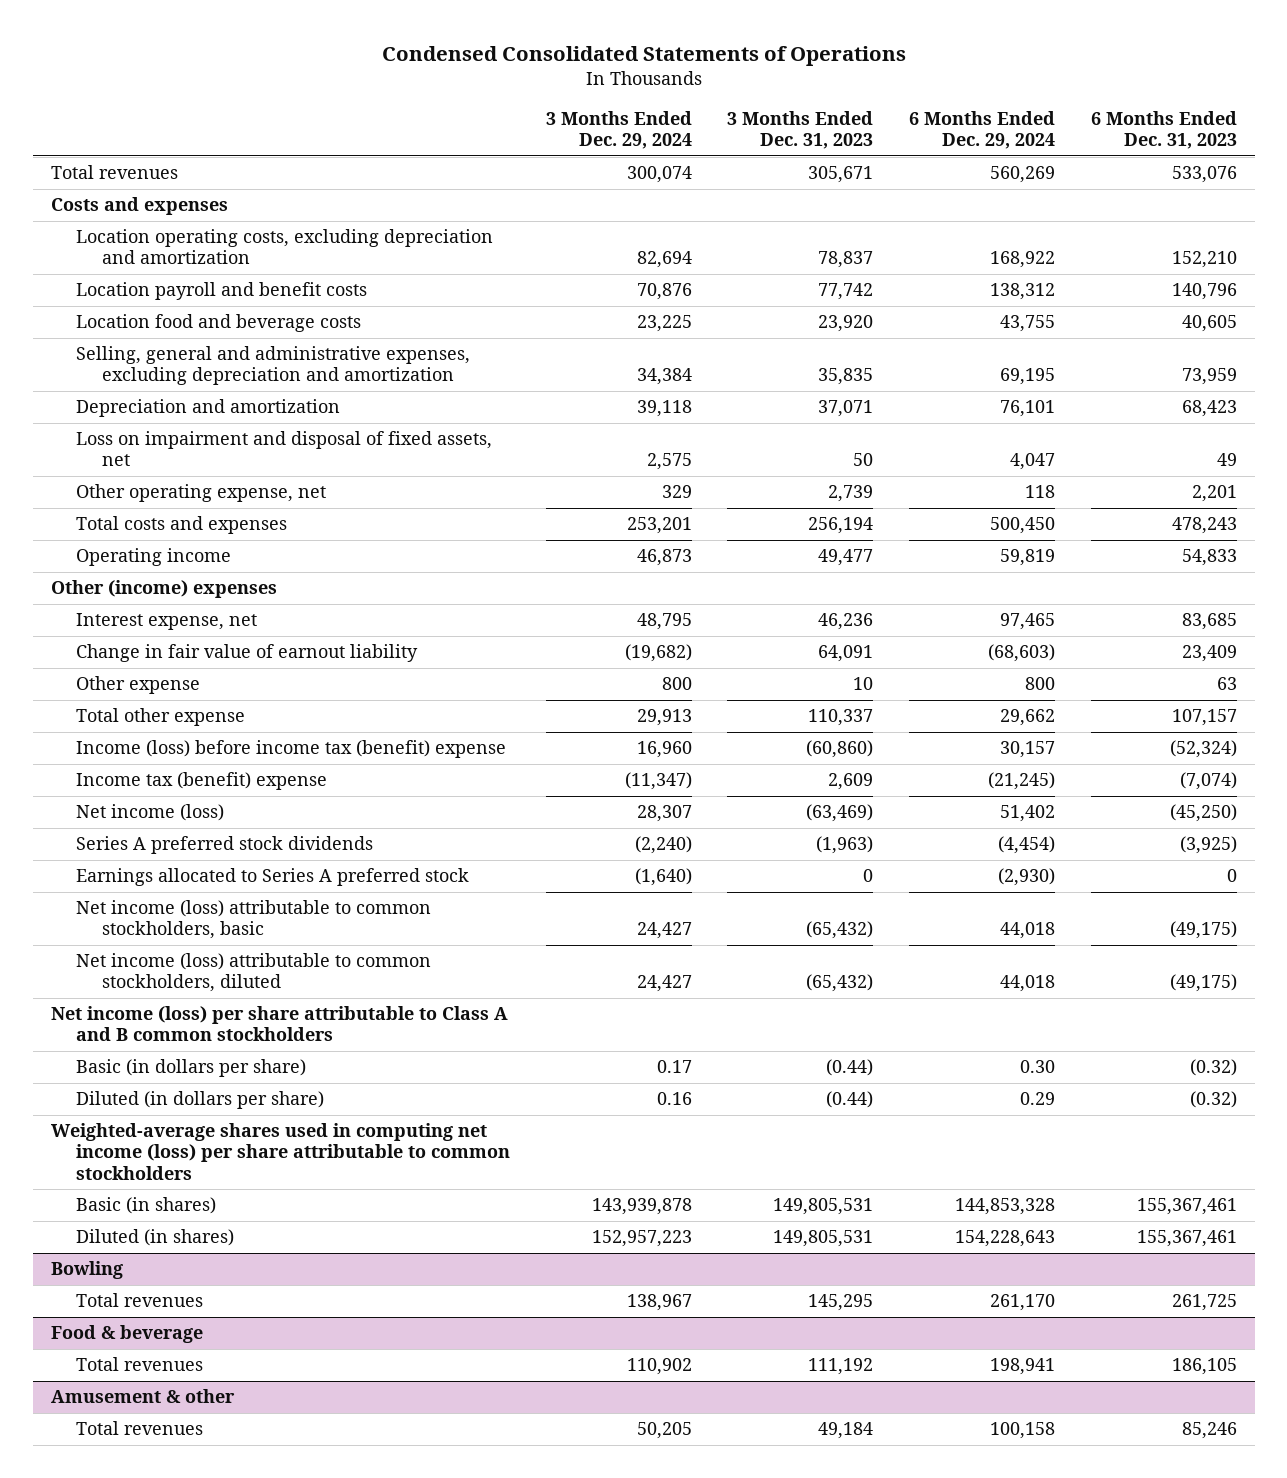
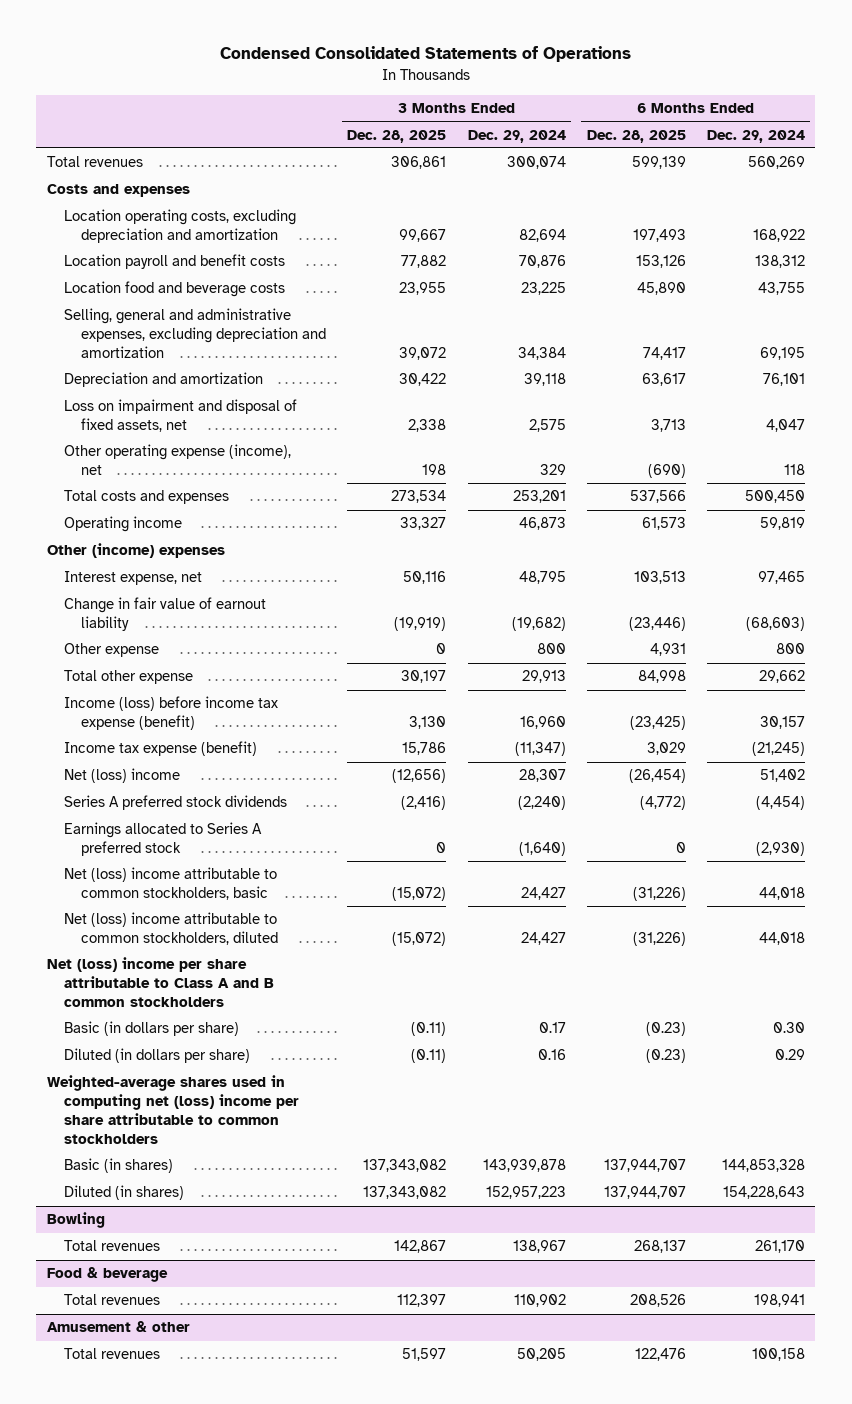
- | 3 Months Ended Dec. 29, 2024 | 3 Months Ended Dec. 31, 2023 | 6 Months Ended Dec. 29, 2024 | 6 Months Ended Dec. 31, 2023
+ | 3 Months Ended Dec. 28, 2025 | 3 Months Ended Dec. 29, 2024 | 6 Months Ended Dec. 28, 2025 | 6 Months Ended Dec. 29, 2024
- Other operating expense, net | 329 | 2,739 | 118 | 2,201
+ Other operating expense (income), net | 198 | 329 | (690) | 118
- Income (loss) before income tax (benefit) expense | 16,960 | (60,860) | 30,157 | (52,324)
- Income tax (benefit) expense | (11,347) | 2,609 | (21,245) | (7,074)
- Net income (loss) | 28,307 | (63,469) | 51,402 | (45,250)
+ Income (loss) before income tax expense (benefit) | 3,130 | 16,960 | (23,425) | 30,157
+ Income tax expense (benefit) | 15,786 | (11,347) | 3,029 | (21,245)
+ Net (loss) income | (12,656) | 28,307 | (26,454) | 51,402
- Net income (loss) attributable to common stockholders, basic | 24,427 | (65,432) | 44,018 | (49,175)
- Net income (loss) attributable to common stockholders, diluted | 24,427 | (65,432) | 44,018 | (49,175)
- Net income (loss) per share attributable to Class A and B common stockholders
+ Net (loss) income attributable to common stockholders, basic | (15,072) | 24,427 | (31,226) | 44,018
+ Net (loss) income attributable to common stockholders, diluted | (15,072) | 24,427 | (31,226) | 44,018
+ Net (loss) income per share attributable to Class A and B common stockholders
- Weighted-average shares used in computing net income (loss) per share attributable to common stockholders
+ Weighted-average shares used in computing net (loss) income per share attributable to common stockholders

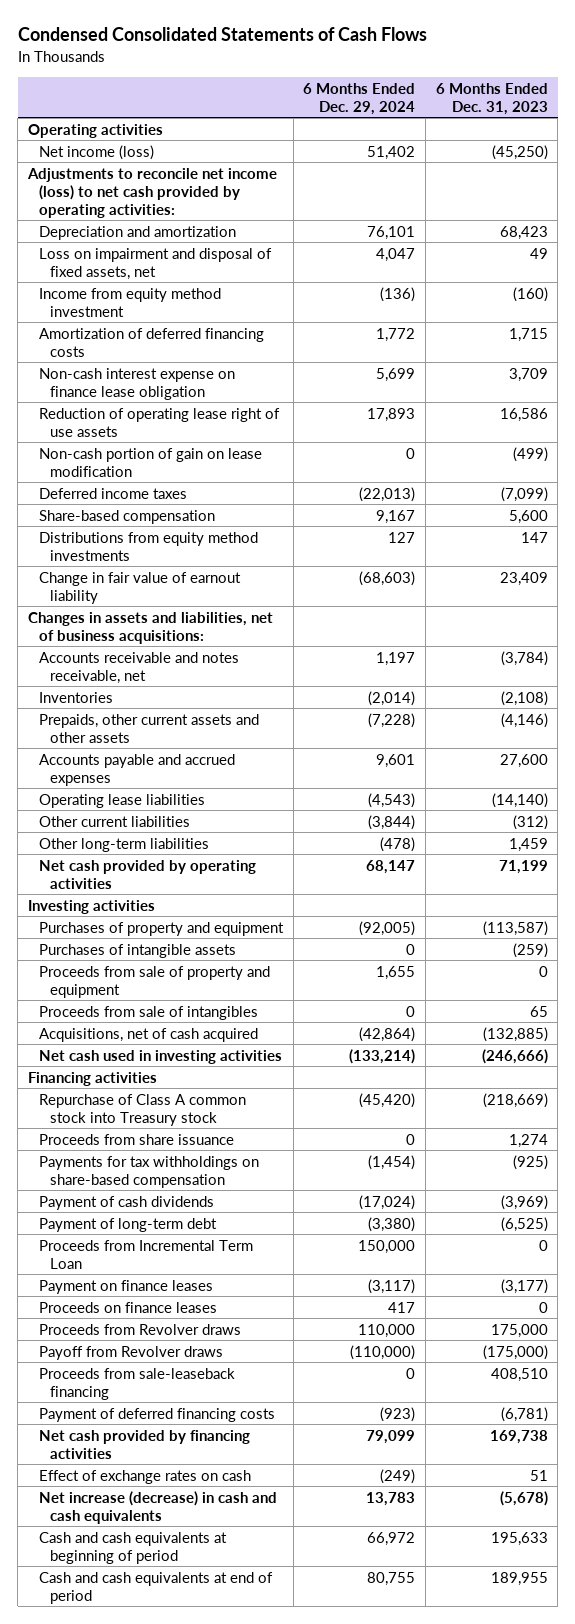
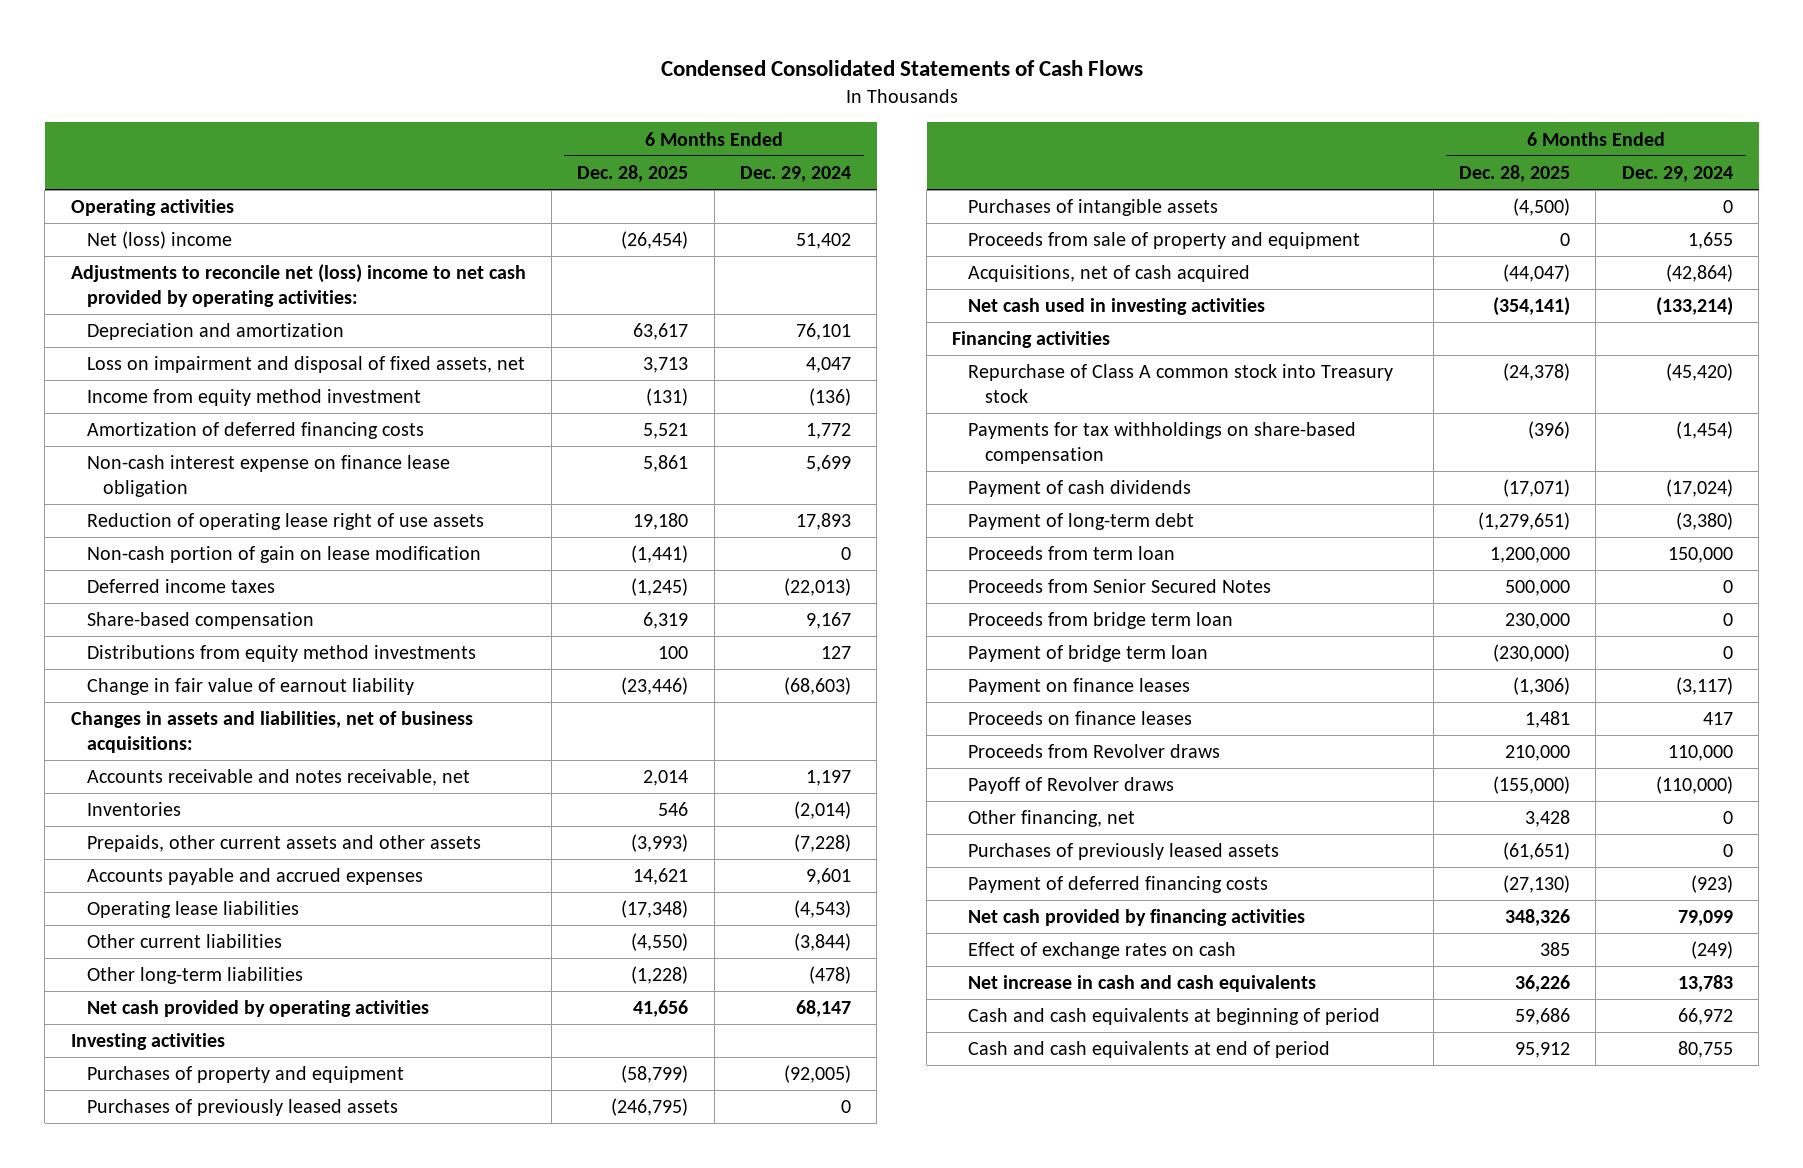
- | 6 Months Ended Dec. 29, 2024 | 6 Months Ended Dec. 31, 2023
+ | 6 Months Ended Dec. 28, 2025 | 6 Months Ended Dec. 29, 2024
- Net income (loss) | 51,402 | (45,250)
- Adjustments to reconcile net income (loss) to net cash provided by operating activities:
+ Net (loss) income | (26,454) | 51,402
+ Adjustments to reconcile net (loss) income to net cash provided by operating activities:
+ Purchases of previously leased assets | (246,795) | 0
- Proceeds from sale of intangibles | 0 | 65
- Proceeds from share issuance | 0 | 1,274
- Proceeds from Incremental Term Loan | 150,000 | 0
+ Proceeds from term loan | 1,200,000 | 150,000
+ Proceeds from Senior Secured Notes | 500,000 | 0
+ Proceeds from bridge term loan | 230,000 | 0
+ Payment of bridge term loan | (230,000) | 0
- Payoff from Revolver draws | (110,000) | (175,000)
- Proceeds from sale-leaseback financing | 0 | 408,510
+ Payoff of Revolver draws | (155,000) | (110,000)
+ Other financing, net | 3,428 | 0
+ Purchases of previously leased assets | (61,651) | 0
- Net increase (decrease) in cash and cash equivalents | 13,783 | (5,678)
+ Net increase in cash and cash equivalents | 36,226 | 13,783

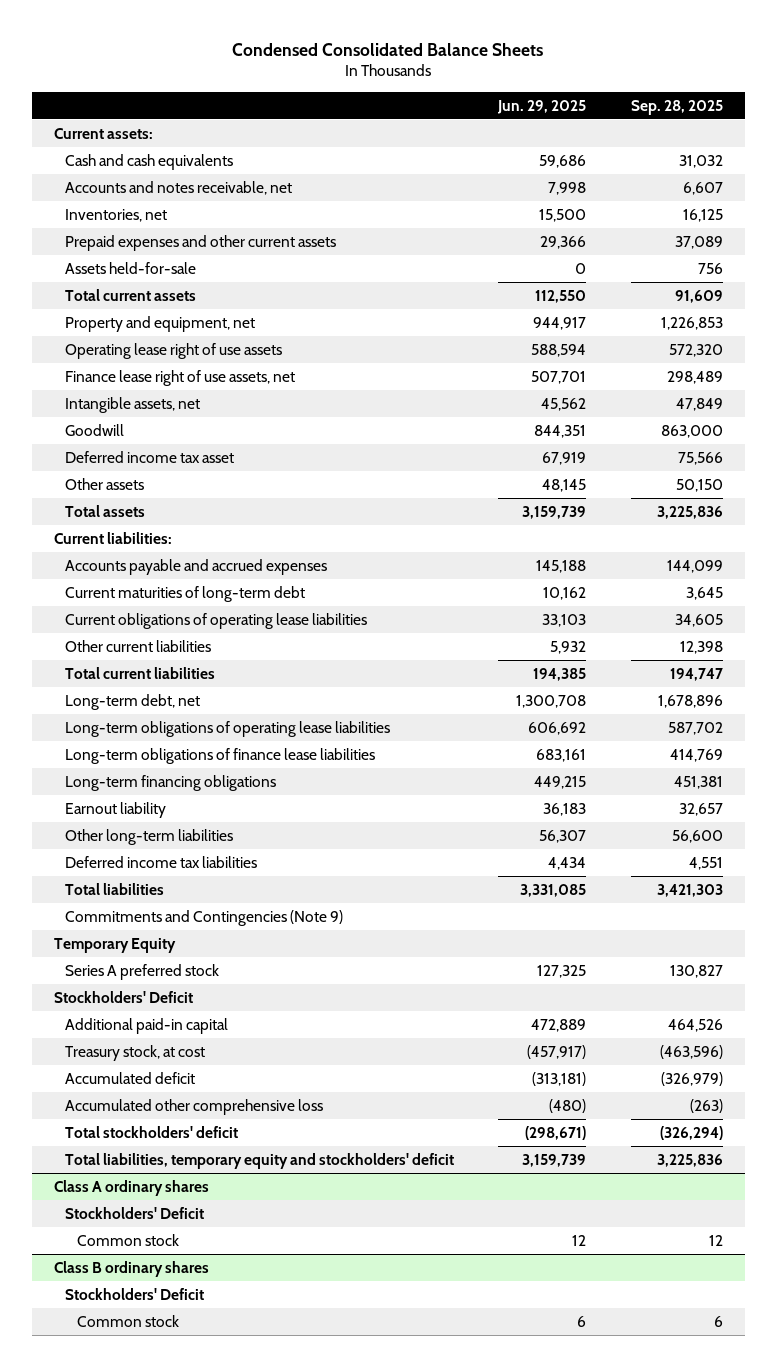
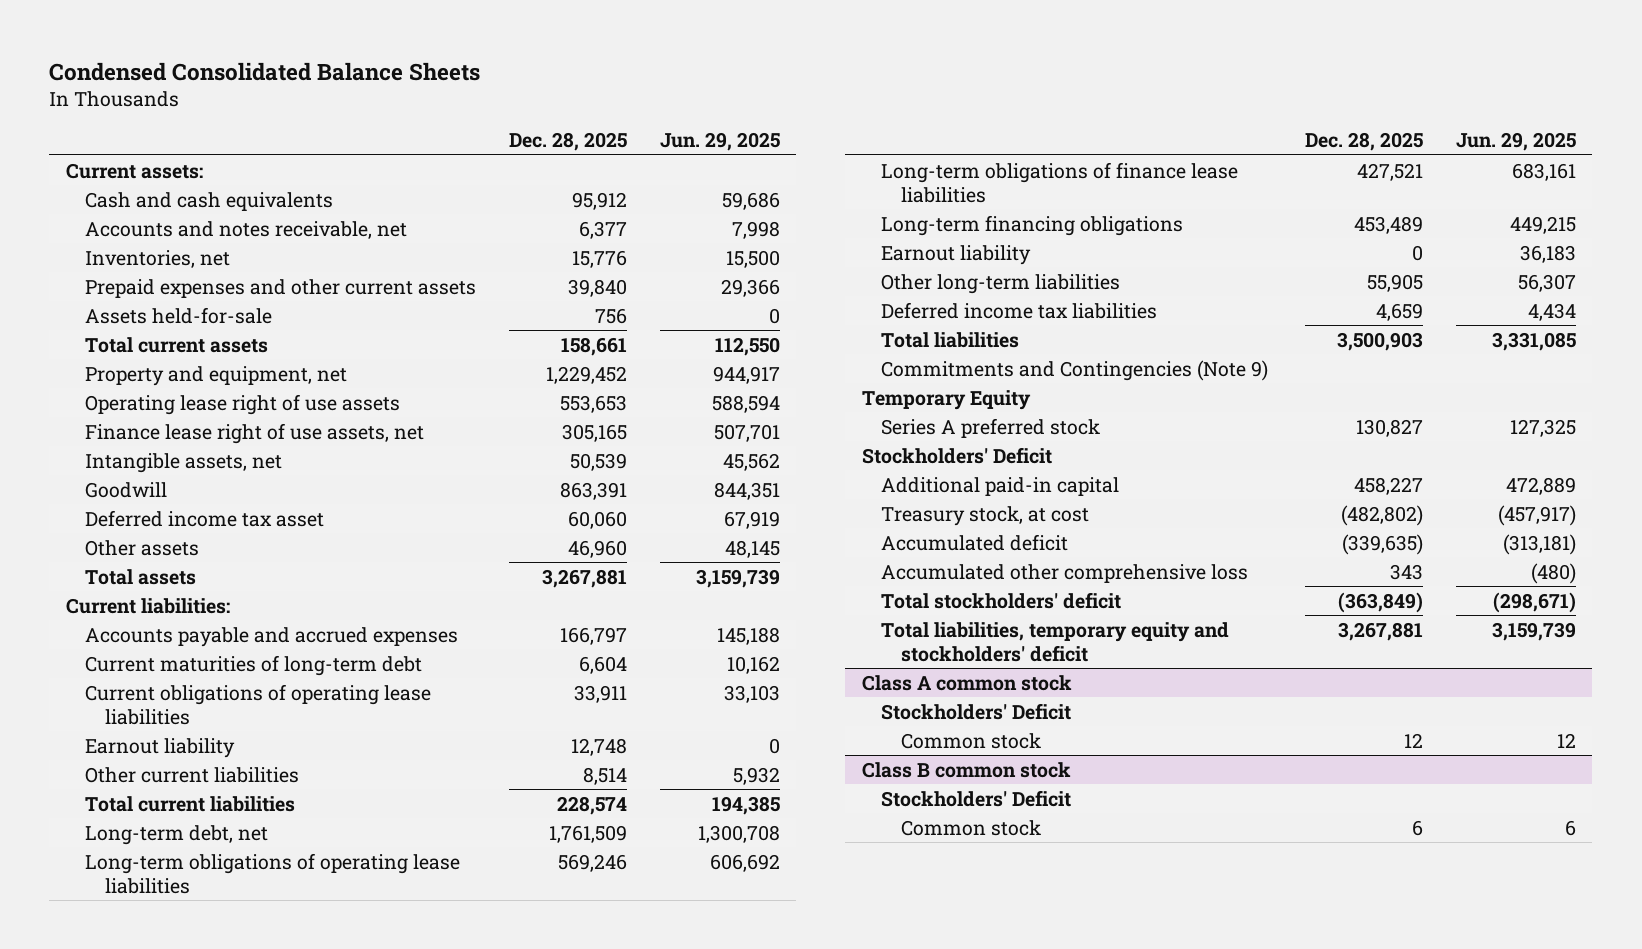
- | Jun. 29, 2025 | Sep. 28, 2025
+ | Dec. 28, 2025 | Jun. 29, 2025
+ Earnout liability | 12,748 | 0
- Class A ordinary shares
+ Class A common stock
- Class B ordinary shares
+ Class B common stock

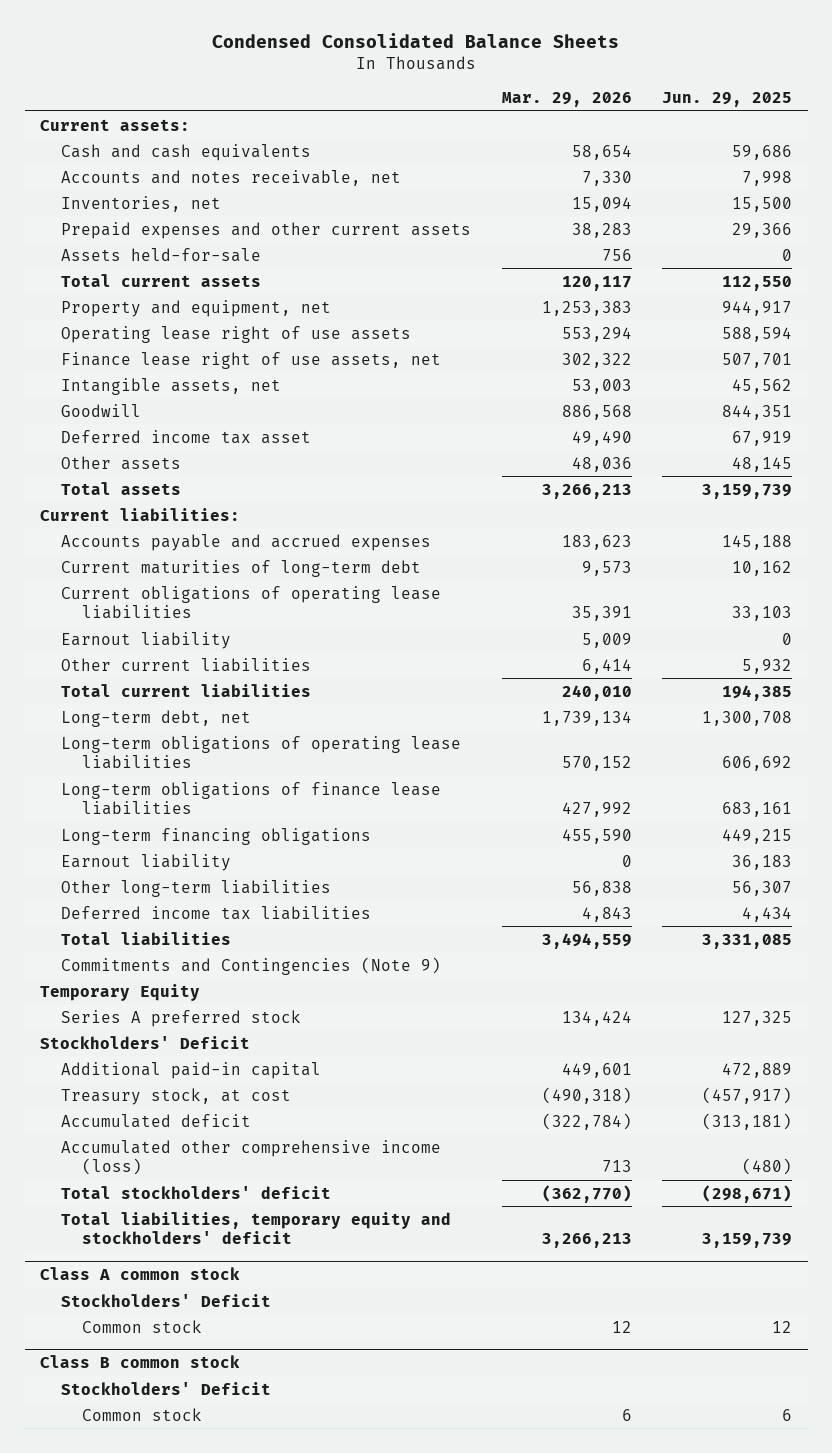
- | Dec. 28, 2025 | Jun. 29, 2025
+ | Mar. 29, 2026 | Jun. 29, 2025
- Accumulated other comprehensive loss | 343 | (480)
+ Accumulated other comprehensive income (loss) | 713 | (480)

